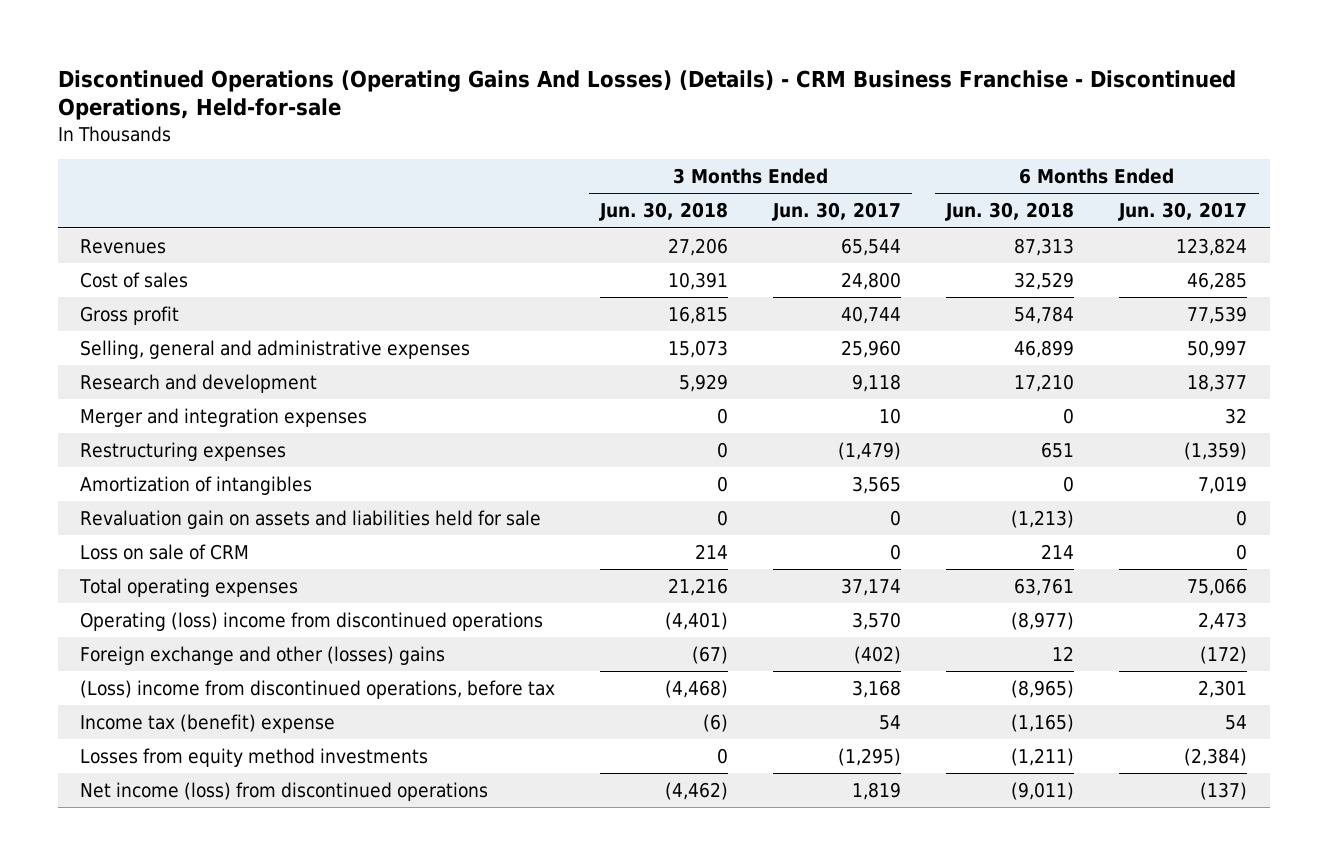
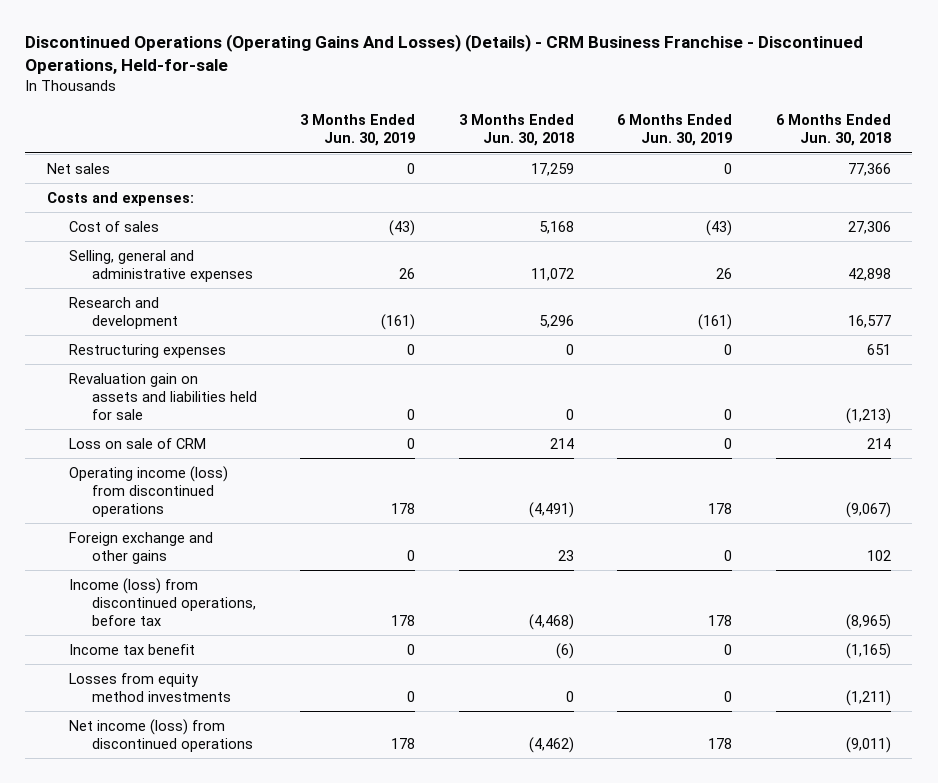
- | 3 Months Ended Jun. 30, 2018 | 3 Months Ended Jun. 30, 2017 | 6 Months Ended Jun. 30, 2018 | 6 Months Ended Jun. 30, 2017
+ | 3 Months Ended Jun. 30, 2019 | 3 Months Ended Jun. 30, 2018 | 6 Months Ended Jun. 30, 2019 | 6 Months Ended Jun. 30, 2018
- Revenues | 27,206 | 65,544 | 87,313 | 123,824
- Cost of sales | 10,391 | 24,800 | 32,529 | 46,285
- Gross profit | 16,815 | 40,744 | 54,784 | 77,539
- Selling, general and administrative expenses | 15,073 | 25,960 | 46,899 | 50,997
- Research and development | 5,929 | 9,118 | 17,210 | 18,377
- Merger and integration expenses | 0 | 10 | 0 | 32
+ Net sales | 0 | 17,259 | 0 | 77,366
+ Costs and expenses:
+ Cost of sales | (43) | 5,168 | (43) | 27,306
+ Selling, general and administrative expenses | 26 | 11,072 | 26 | 42,898
+ Research and development | (161) | 5,296 | (161) | 16,577
- Amortization of intangibles | 0 | 3,565 | 0 | 7,019
- Total operating expenses | 21,216 | 37,174 | 63,761 | 75,066
- Operating (loss) income from discontinued operations | (4,401) | 3,570 | (8,977) | 2,473
- Foreign exchange and other (losses) gains | (67) | (402) | 12 | (172)
- (Loss) income from discontinued operations, before tax | (4,468) | 3,168 | (8,965) | 2,301
- Income tax (benefit) expense | (6) | 54 | (1,165) | 54
+ Operating income (loss) from discontinued operations | 178 | (4,491) | 178 | (9,067)
+ Foreign exchange and other gains | 0 | 23 | 0 | 102
+ Income (loss) from discontinued operations, before tax | 178 | (4,468) | 178 | (8,965)
+ Income tax benefit | 0 | (6) | 0 | (1,165)

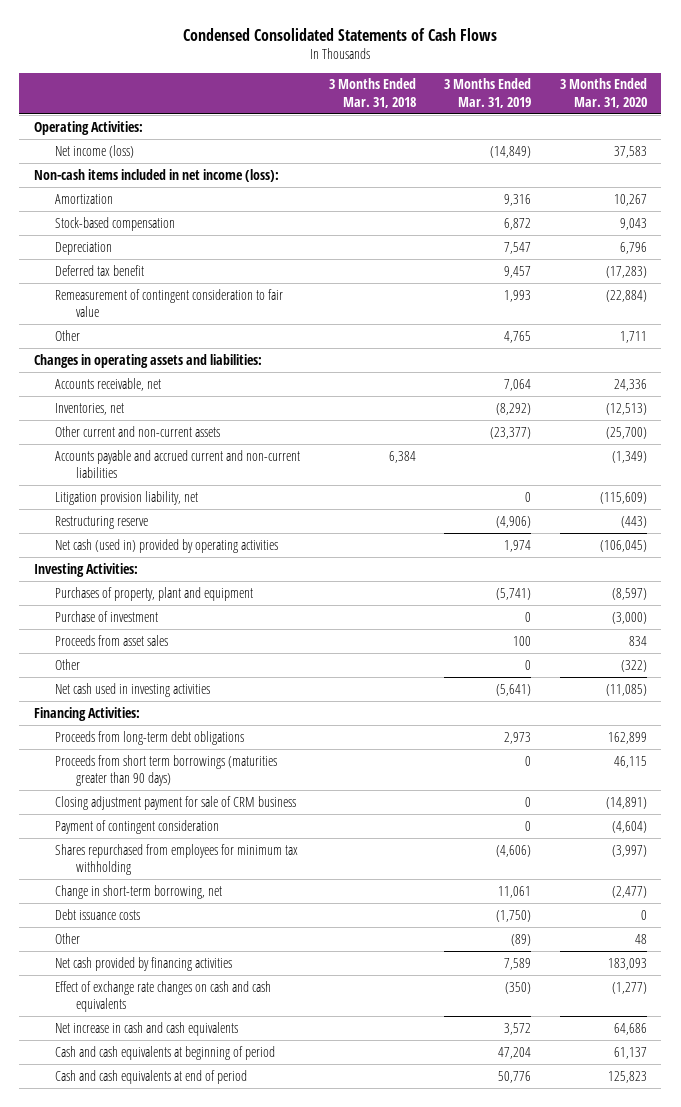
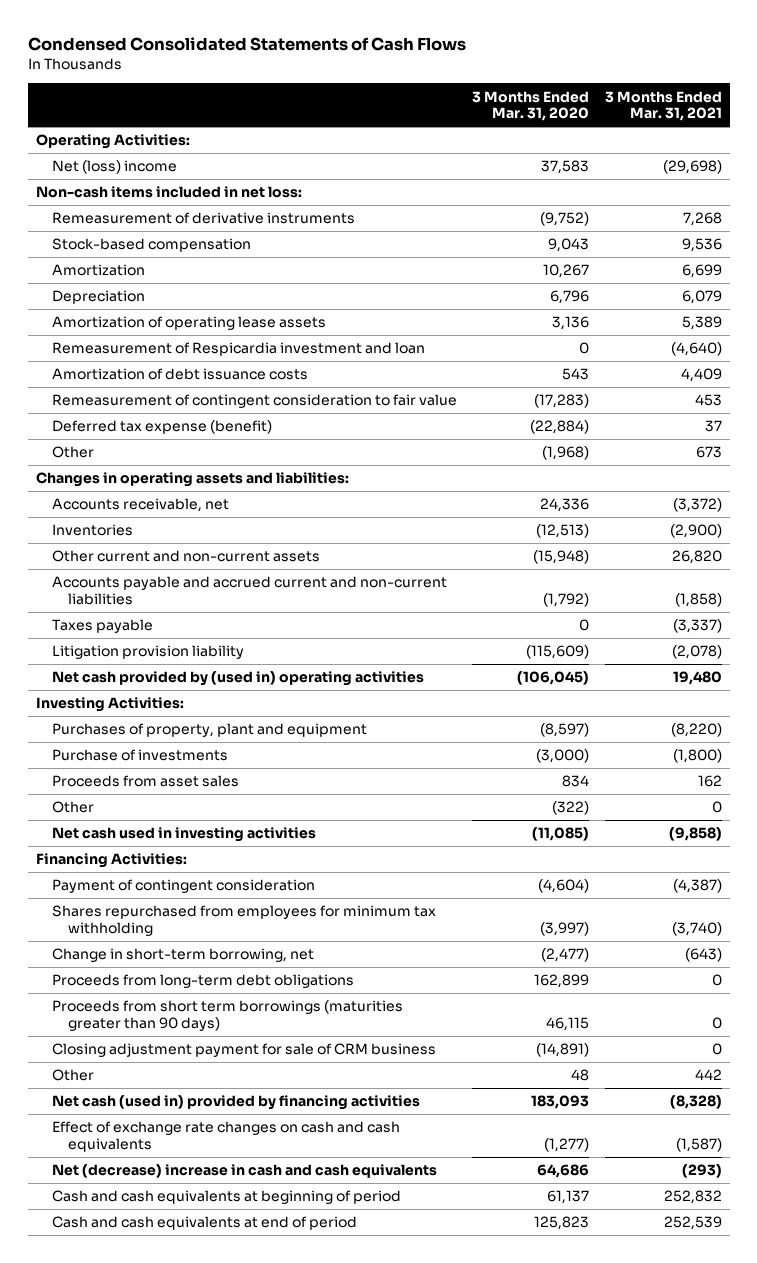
- | 3 Months Ended Mar. 31, 2018 | 3 Months Ended Mar. 31, 2019 | 3 Months Ended Mar. 31, 2020
+ | 3 Months Ended Mar. 31, 2020 | 3 Months Ended Mar. 31, 2021
- Net income (loss) | | (14,849) | 37,583
- Non-cash items included in net income (loss):
+ Net (loss) income | 37,583 | (29,698)
+ Non-cash items included in net loss:
+ Remeasurement of derivative instruments | (9,752) | 7,268
moved down: Amortization | 10,267 | 6,699
- Deferred tax benefit | | 9,457 | (17,283)
- Remeasurement of contingent consideration to fair value | | 1,993 | (22,884)
- Other | | 4,765 | 1,711
+ Amortization of operating lease assets | 3,136 | 5,389
+ Remeasurement of Respicardia investment and loan | 0 | (4,640)
+ Amortization of debt issuance costs | 543 | 4,409
+ Remeasurement of contingent consideration to fair value | (17,283) | 453
+ Deferred tax expense (benefit) | (22,884) | 37
+ Other | (1,968) | 673
- Inventories, net | | (8,292) | (12,513)
- Other current and non-current assets | | (23,377) | (25,700)
- Accounts payable and accrued current and non-current liabilities | 6,384 | | (1,349)
- Litigation provision liability, net | | 0 | (115,609)
- Restructuring reserve | | (4,906) | (443)
- Net cash (used in) provided by operating activities | | 1,974 | (106,045)
+ Inventories | (12,513) | (2,900)
+ Other current and non-current assets | (15,948) | 26,820
+ Accounts payable and accrued current and non-current liabilities | (1,792) | (1,858)
+ Taxes payable | 0 | (3,337)
+ Litigation provision liability | (115,609) | (2,078)
+ Net cash provided by (used in) operating activities | (106,045) | 19,480
- Purchase of investment | | 0 | (3,000)
+ Purchase of investments | (3,000) | (1,800)
- Debt issuance costs | | (1,750) | 0
moved down: Proceeds from long-term debt obligations | 162,899 | 0
moved down: Proceeds from short term borrowings (maturities greater than 90 days) | 46,115 | 0
moved down: Closing adjustment payment for sale of CRM business | (14,891) | 0
- Net cash provided by financing activities | | 7,589 | 183,093
+ Net cash (used in) provided by financing activities | 183,093 | (8,328)
- Net increase in cash and cash equivalents | | 3,572 | 64,686
+ Net (decrease) increase in cash and cash equivalents | 64,686 | (293)

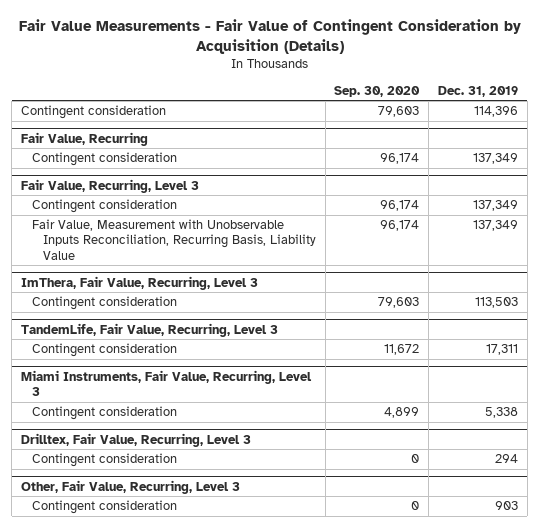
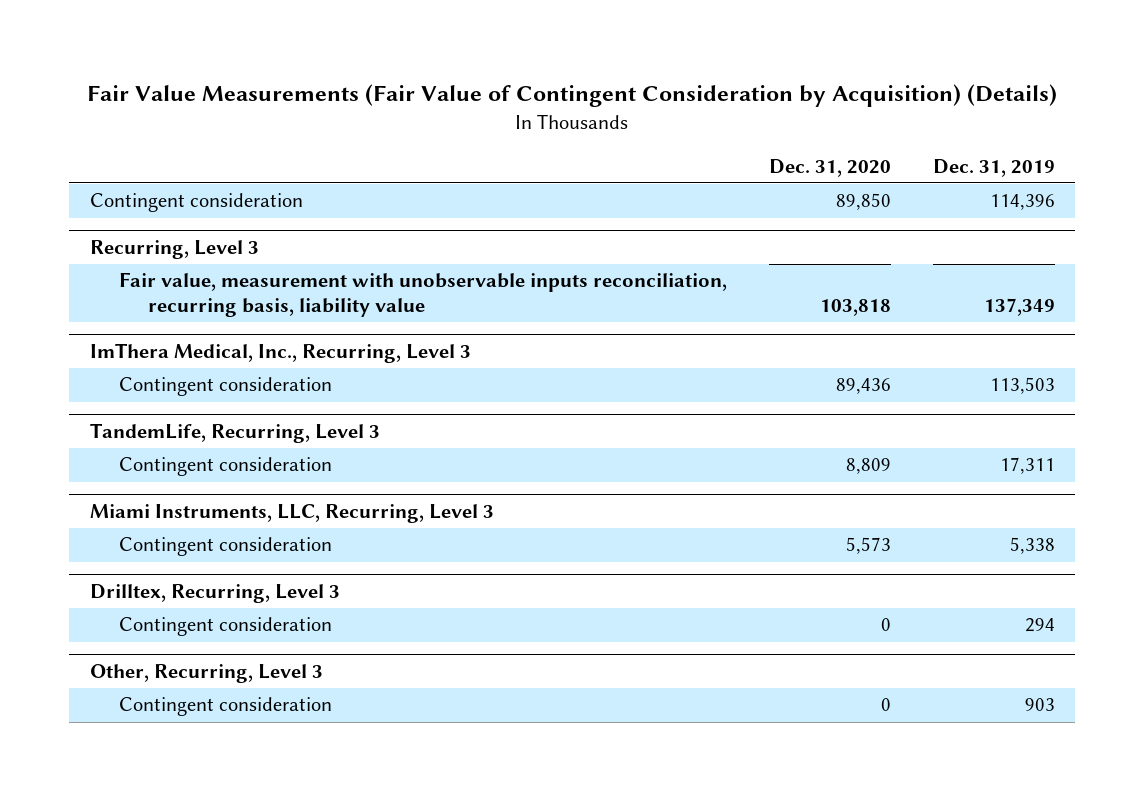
- Fair Value Measurements - Fair Value of Contingent Consideration by Acquisition (Details)
+ Fair Value Measurements (Fair Value of Contingent Consideration by Acquisition) (Details)
- | Sep. 30, 2020 | Dec. 31, 2019
+ | Dec. 31, 2020 | Dec. 31, 2019
- Fair Value, Recurring
- Contingent consideration | 96,174 | 137,349
- Fair Value, Recurring, Level 3
- Contingent consideration | 96,174 | 137,349
- Fair Value, Measurement with Unobservable Inputs Reconciliation, Recurring Basis, Liability Value | 96,174 | 137,349
- ImThera, Fair Value, Recurring, Level 3
+ Recurring, Level 3
+ Fair value, measurement with unobservable inputs reconciliation, recurring basis, liability value | 103,818 | 137,349
+ ImThera Medical, Inc., Recurring, Level 3
- TandemLife, Fair Value, Recurring, Level 3
+ TandemLife, Recurring, Level 3
- Miami Instruments, Fair Value, Recurring, Level 3
+ Miami Instruments, LLC, Recurring, Level 3
- Drilltex, Fair Value, Recurring, Level 3
+ Drilltex, Recurring, Level 3
- Other, Fair Value, Recurring, Level 3
+ Other, Recurring, Level 3

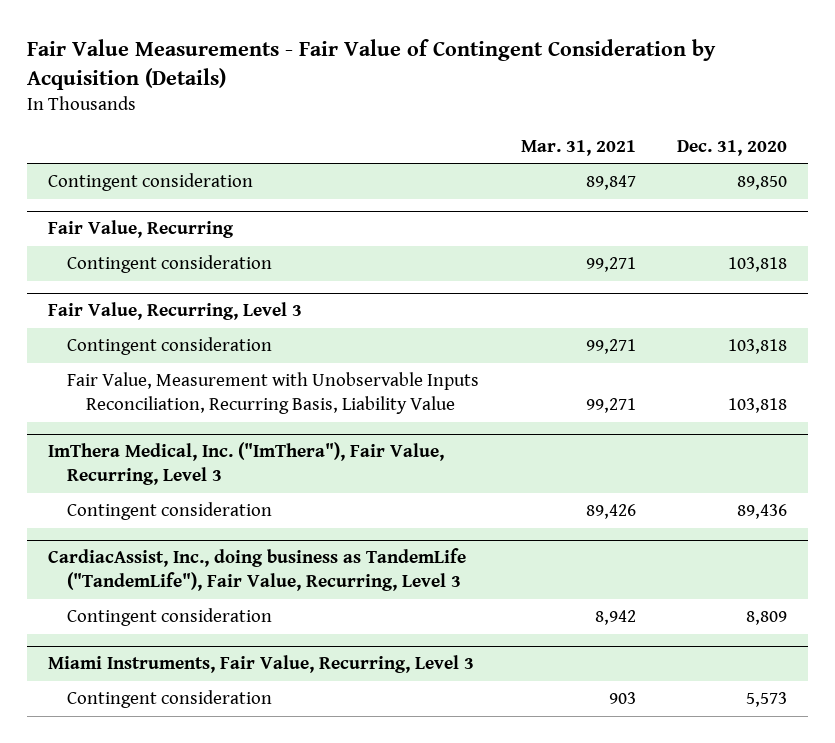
- Fair Value Measurements (Fair Value of Contingent Consideration by Acquisition) (Details)
+ Fair Value Measurements - Fair Value of Contingent Consideration by Acquisition (Details)
- | Dec. 31, 2020 | Dec. 31, 2019
+ | Mar. 31, 2021 | Dec. 31, 2020
- Recurring, Level 3
- Fair value, measurement with unobservable inputs reconciliation, recurring basis, liability value | 103,818 | 137,349
- ImThera Medical, Inc., Recurring, Level 3
+ Fair Value, Recurring
+ Contingent consideration | 99,271 | 103,818
+ Fair Value, Recurring, Level 3
+ Contingent consideration | 99,271 | 103,818
+ Fair Value, Measurement with Unobservable Inputs Reconciliation, Recurring Basis, Liability Value | 99,271 | 103,818
+ ImThera Medical, Inc. ("ImThera"), Fair Value, Recurring, Level 3
- TandemLife, Recurring, Level 3
+ CardiacAssist, Inc., doing business as TandemLife ("TandemLife"), Fair Value, Recurring, Level 3
- Miami Instruments, LLC, Recurring, Level 3
+ Miami Instruments, Fair Value, Recurring, Level 3
- Drilltex, Recurring, Level 3
- Contingent consideration | 0 | 294
- Other, Recurring, Level 3
- Contingent consideration | 0 | 903

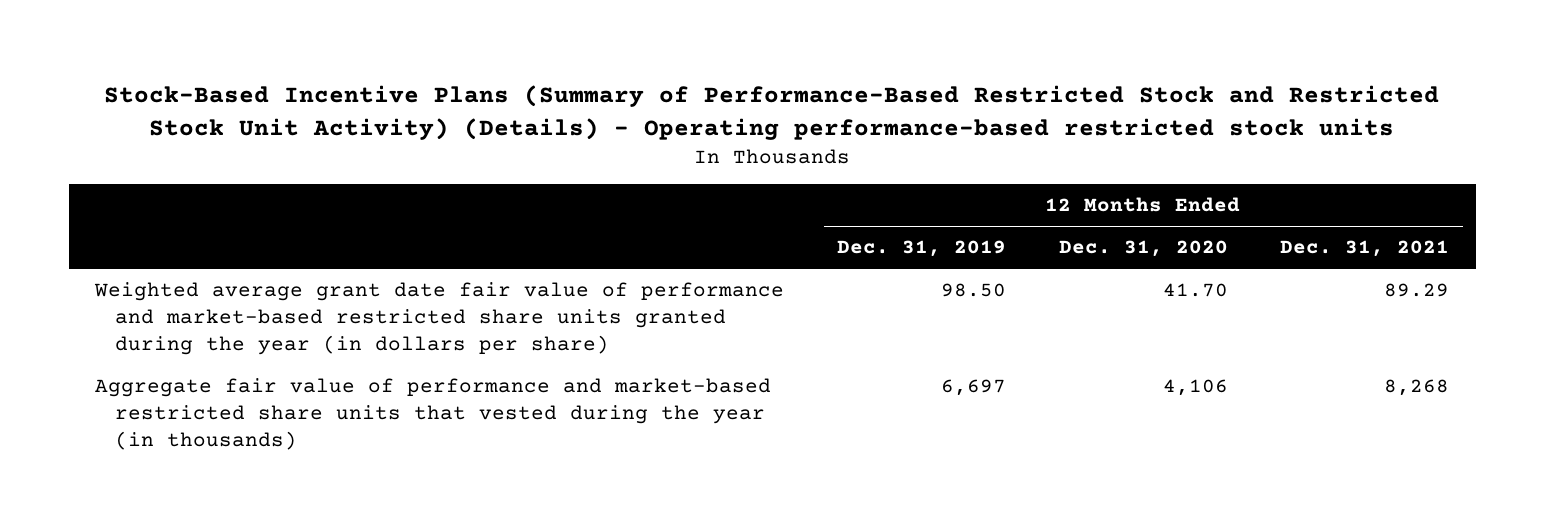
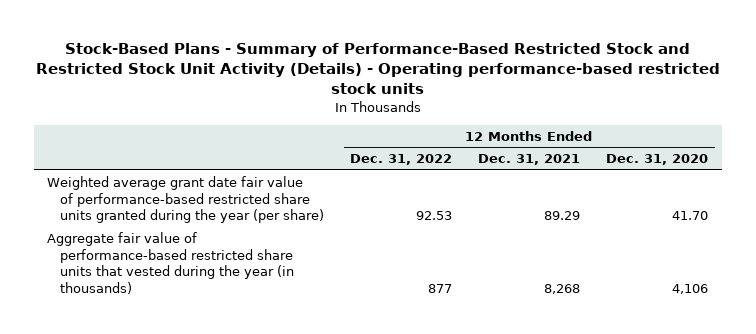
- Stock-Based Incentive Plans (Summary of Performance-Based Restricted Stock and Restricted Stock Unit Activity) (Details) - Operating performance-based restricted stock units
+ Stock-Based Plans - Summary of Performance-Based Restricted Stock and Restricted Stock Unit Activity (Details) - Operating performance-based restricted stock units
- | 12 Months Ended Dec. 31, 2019 | 12 Months Ended Dec. 31, 2020 | 12 Months Ended Dec. 31, 2021
+ | 12 Months Ended Dec. 31, 2022 | 12 Months Ended Dec. 31, 2021 | 12 Months Ended Dec. 31, 2020
- Weighted average grant date fair value of performance and market-based restricted share units granted during the year (in dollars per share) | 98.50 | 41.70 | 89.29
- Aggregate fair value of performance and market-based restricted share units that vested during the year (in thousands) | 6,697 | 4,106 | 8,268
+ Weighted average grant date fair value of performance-based restricted share units granted during the year (per share) | 92.53 | 89.29 | 41.70
+ Aggregate fair value of performance-based restricted share units that vested during the year (in thousands) | 877 | 8,268 | 4,106

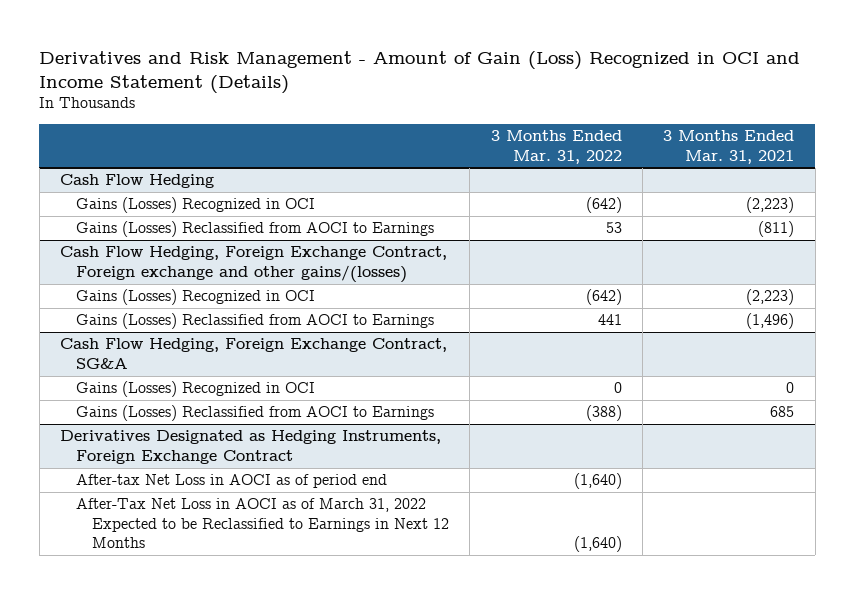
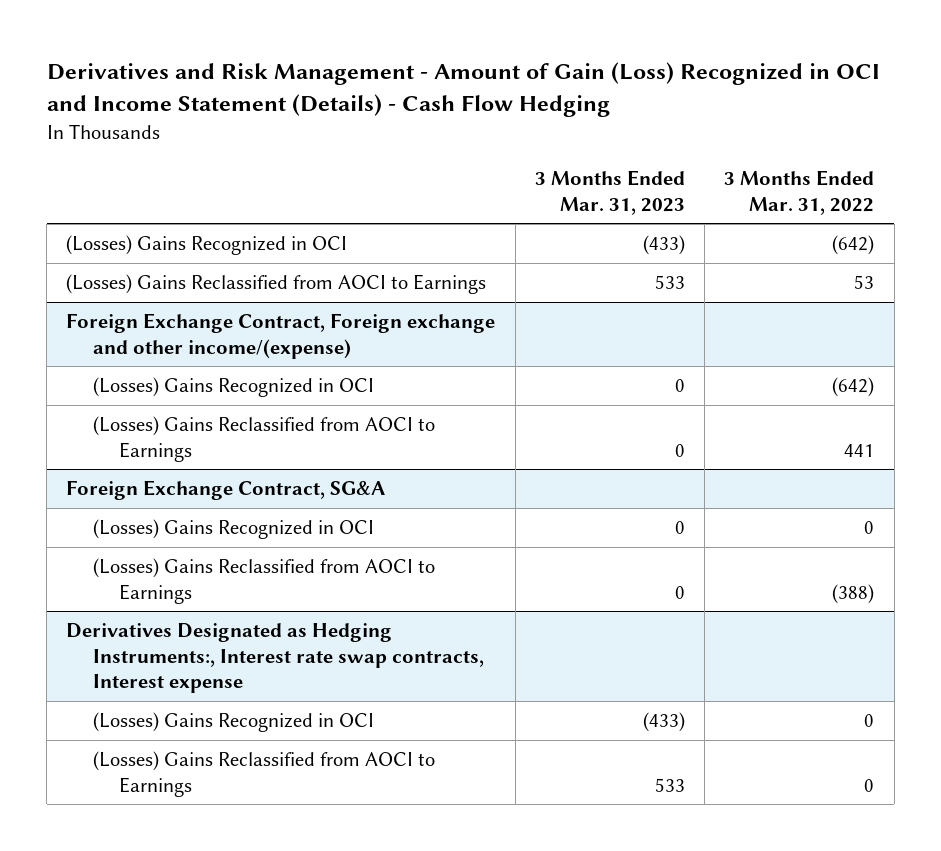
- Derivatives and Risk Management - Amount of Gain (Loss) Recognized in OCI and Income Statement (Details)
+ Derivatives and Risk Management - Amount of Gain (Loss) Recognized in OCI and Income Statement (Details) - Cash Flow Hedging
- | 3 Months Ended Mar. 31, 2022 | 3 Months Ended Mar. 31, 2021
+ | 3 Months Ended Mar. 31, 2023 | 3 Months Ended Mar. 31, 2022
- Cash Flow Hedging
- Gains (Losses) Recognized in OCI | (642) | (2,223)
- Gains (Losses) Reclassified from AOCI to Earnings | 53 | (811)
- Cash Flow Hedging, Foreign Exchange Contract, Foreign exchange and other gains/(losses)
- Gains (Losses) Recognized in OCI | (642) | (2,223)
- Gains (Losses) Reclassified from AOCI to Earnings | 441 | (1,496)
- Cash Flow Hedging, Foreign Exchange Contract, SG&A
- Gains (Losses) Recognized in OCI | 0 | 0
- Gains (Losses) Reclassified from AOCI to Earnings | (388) | 685
- Derivatives Designated as Hedging Instruments, Foreign Exchange Contract
- After-tax Net Loss in AOCI as of period end | (1,640) |
- After-Tax Net Loss in AOCI as of March 31, 2022 Expected to be Reclassified to Earnings in Next 12 Months | (1,640) |
+ (Losses) Gains Recognized in OCI | (433) | (642)
+ (Losses) Gains Reclassified from AOCI to Earnings | 533 | 53
+ Foreign Exchange Contract, Foreign exchange and other income/(expense)
+ (Losses) Gains Recognized in OCI | 0 | (642)
+ (Losses) Gains Reclassified from AOCI to Earnings | 0 | 441
+ Foreign Exchange Contract, SG&A
+ (Losses) Gains Recognized in OCI | 0 | 0
+ (Losses) Gains Reclassified from AOCI to Earnings | 0 | (388)
+ Derivatives Designated as Hedging Instruments:, Interest rate swap contracts, Interest expense
+ (Losses) Gains Recognized in OCI | (433) | 0
+ (Losses) Gains Reclassified from AOCI to Earnings | 533 | 0

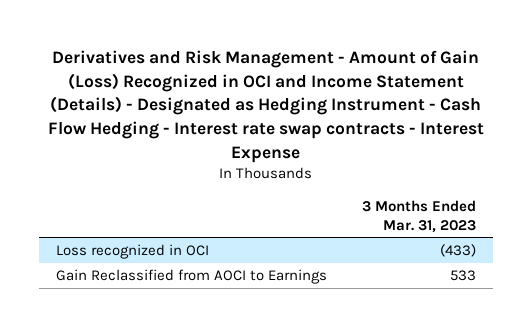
- Derivatives and Risk Management - Amount of Gain (Loss) Recognized in OCI and Income Statement (Details) - Cash Flow Hedging
+ Derivatives and Risk Management - Amount of Gain (Loss) Recognized in OCI and Income Statement (Details) - Designated as Hedging Instrument - Cash Flow Hedging - Interest rate swap contracts - Interest Expense
- | 3 Months Ended Mar. 31, 2023 | 3 Months Ended Mar. 31, 2022
+ | 3 Months Ended Mar. 31, 2023
- (Losses) Gains Recognized in OCI | (433) | (642)
- (Losses) Gains Reclassified from AOCI to Earnings | 533 | 53
- Foreign Exchange Contract, Foreign exchange and other income/(expense)
- (Losses) Gains Recognized in OCI | 0 | (642)
- (Losses) Gains Reclassified from AOCI to Earnings | 0 | 441
- Foreign Exchange Contract, SG&A
- (Losses) Gains Recognized in OCI | 0 | 0
- (Losses) Gains Reclassified from AOCI to Earnings | 0 | (388)
- Derivatives Designated as Hedging Instruments:, Interest rate swap contracts, Interest expense
- (Losses) Gains Recognized in OCI | (433) | 0
- (Losses) Gains Reclassified from AOCI to Earnings | 533 | 0
+ Loss recognized in OCI | (433)
+ Gain Reclassified from AOCI to Earnings | 533

